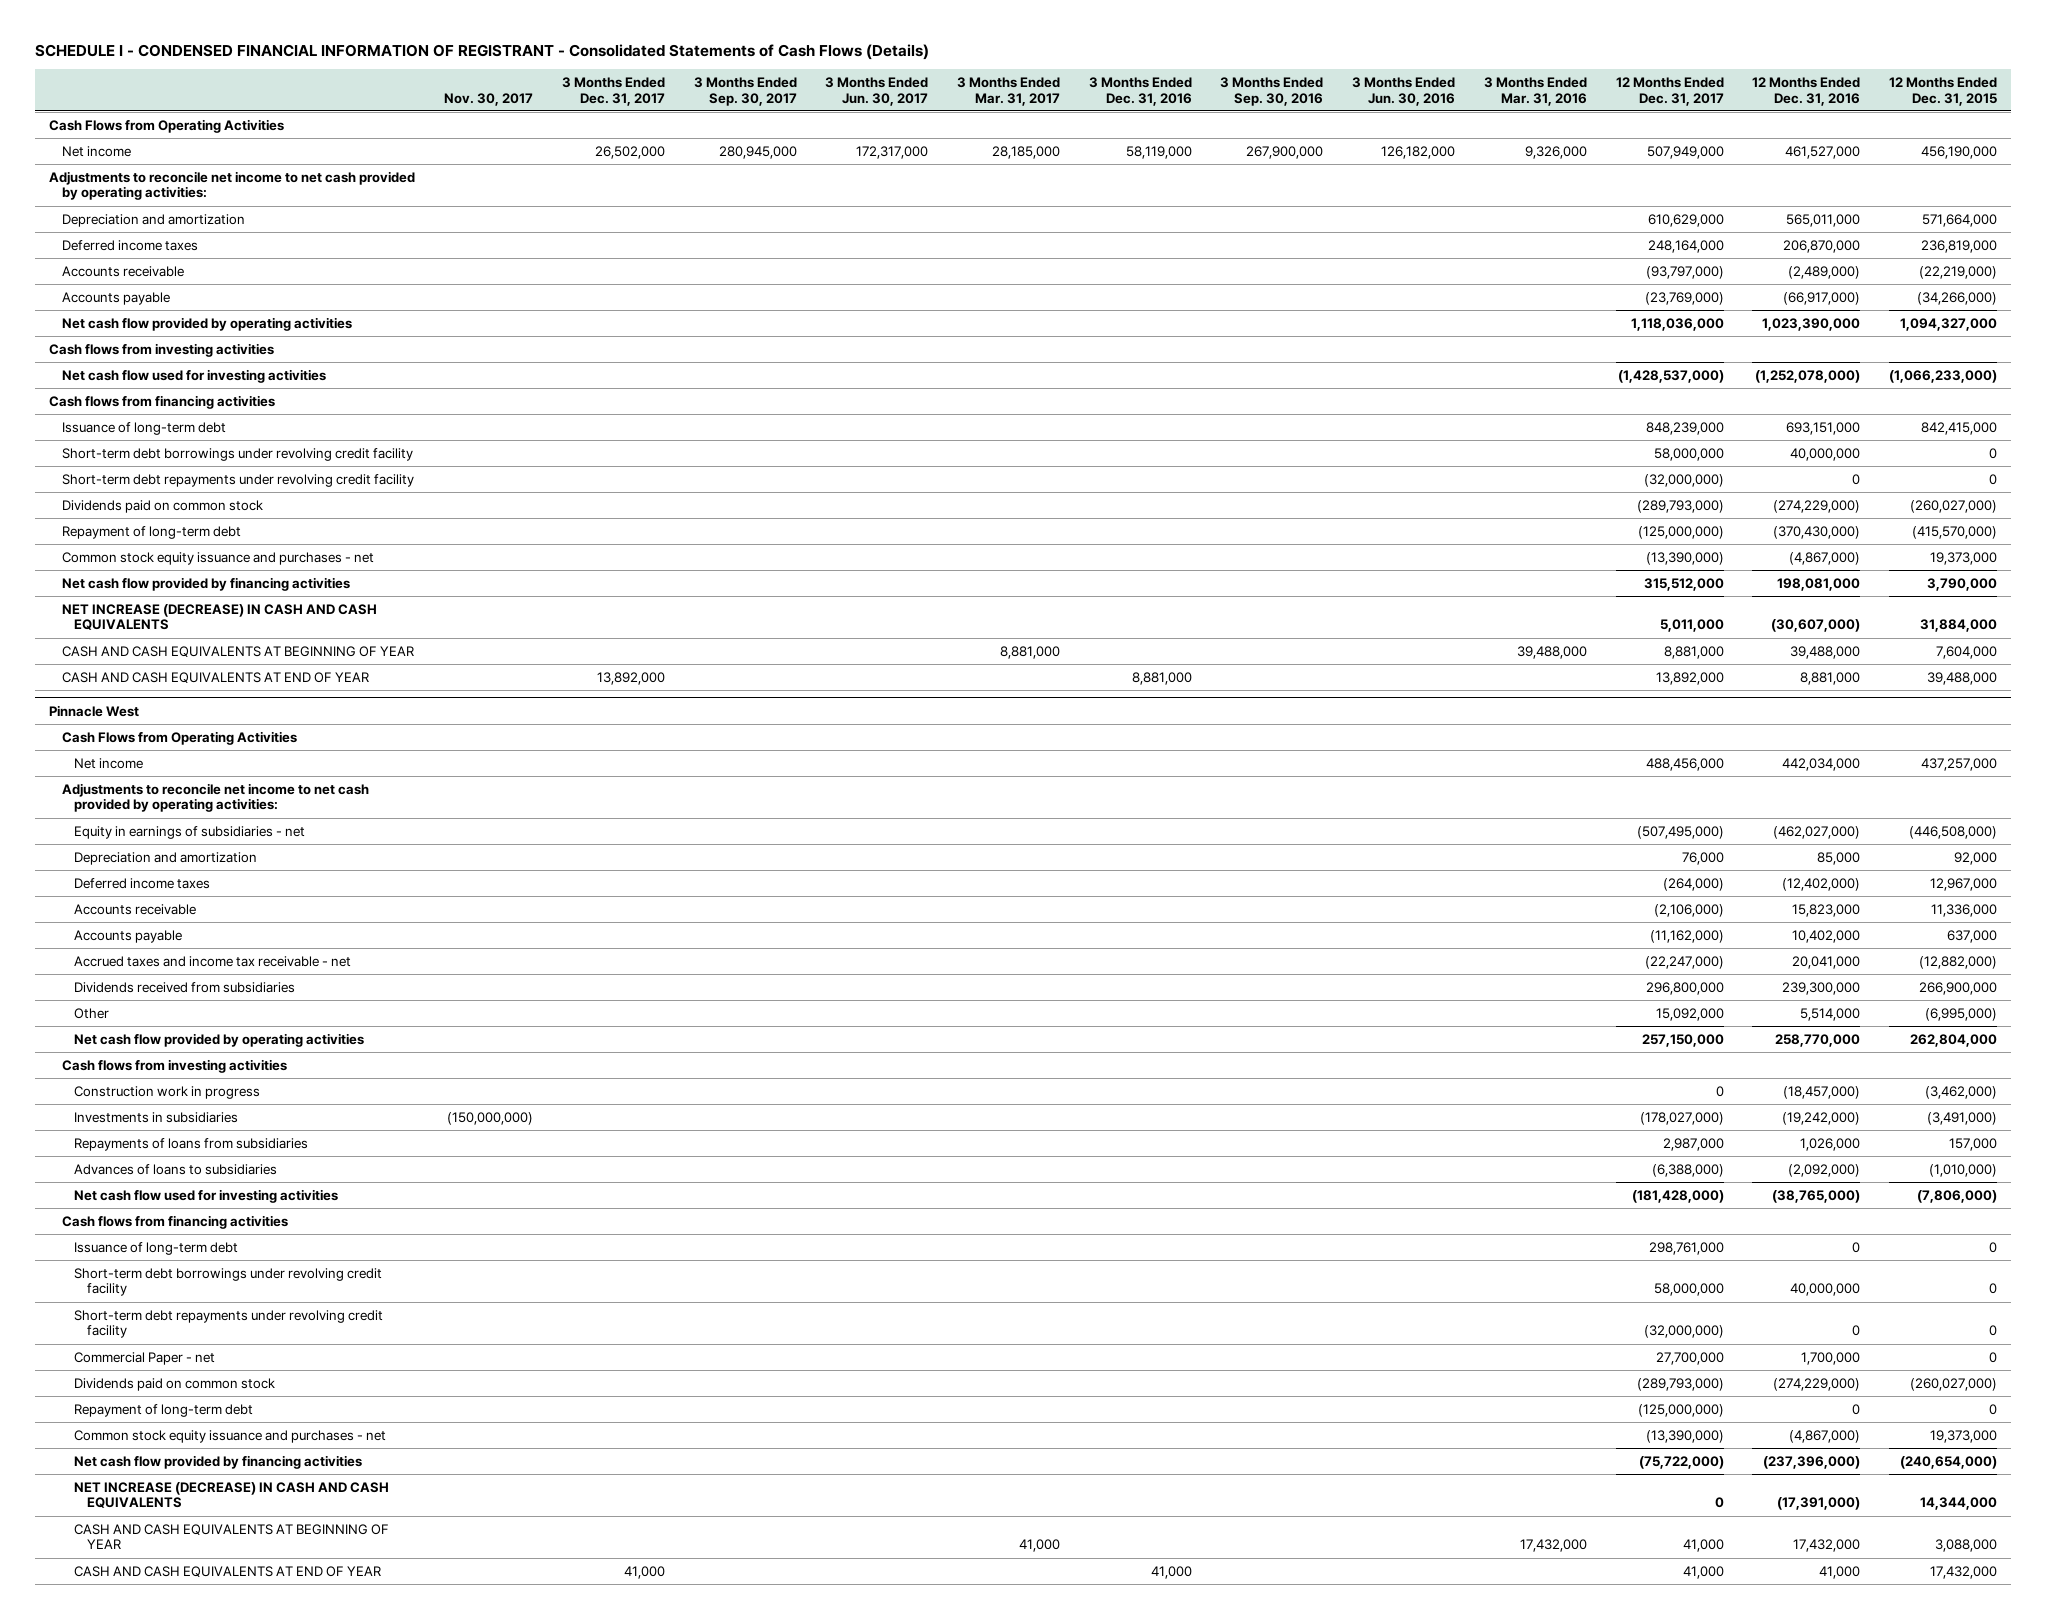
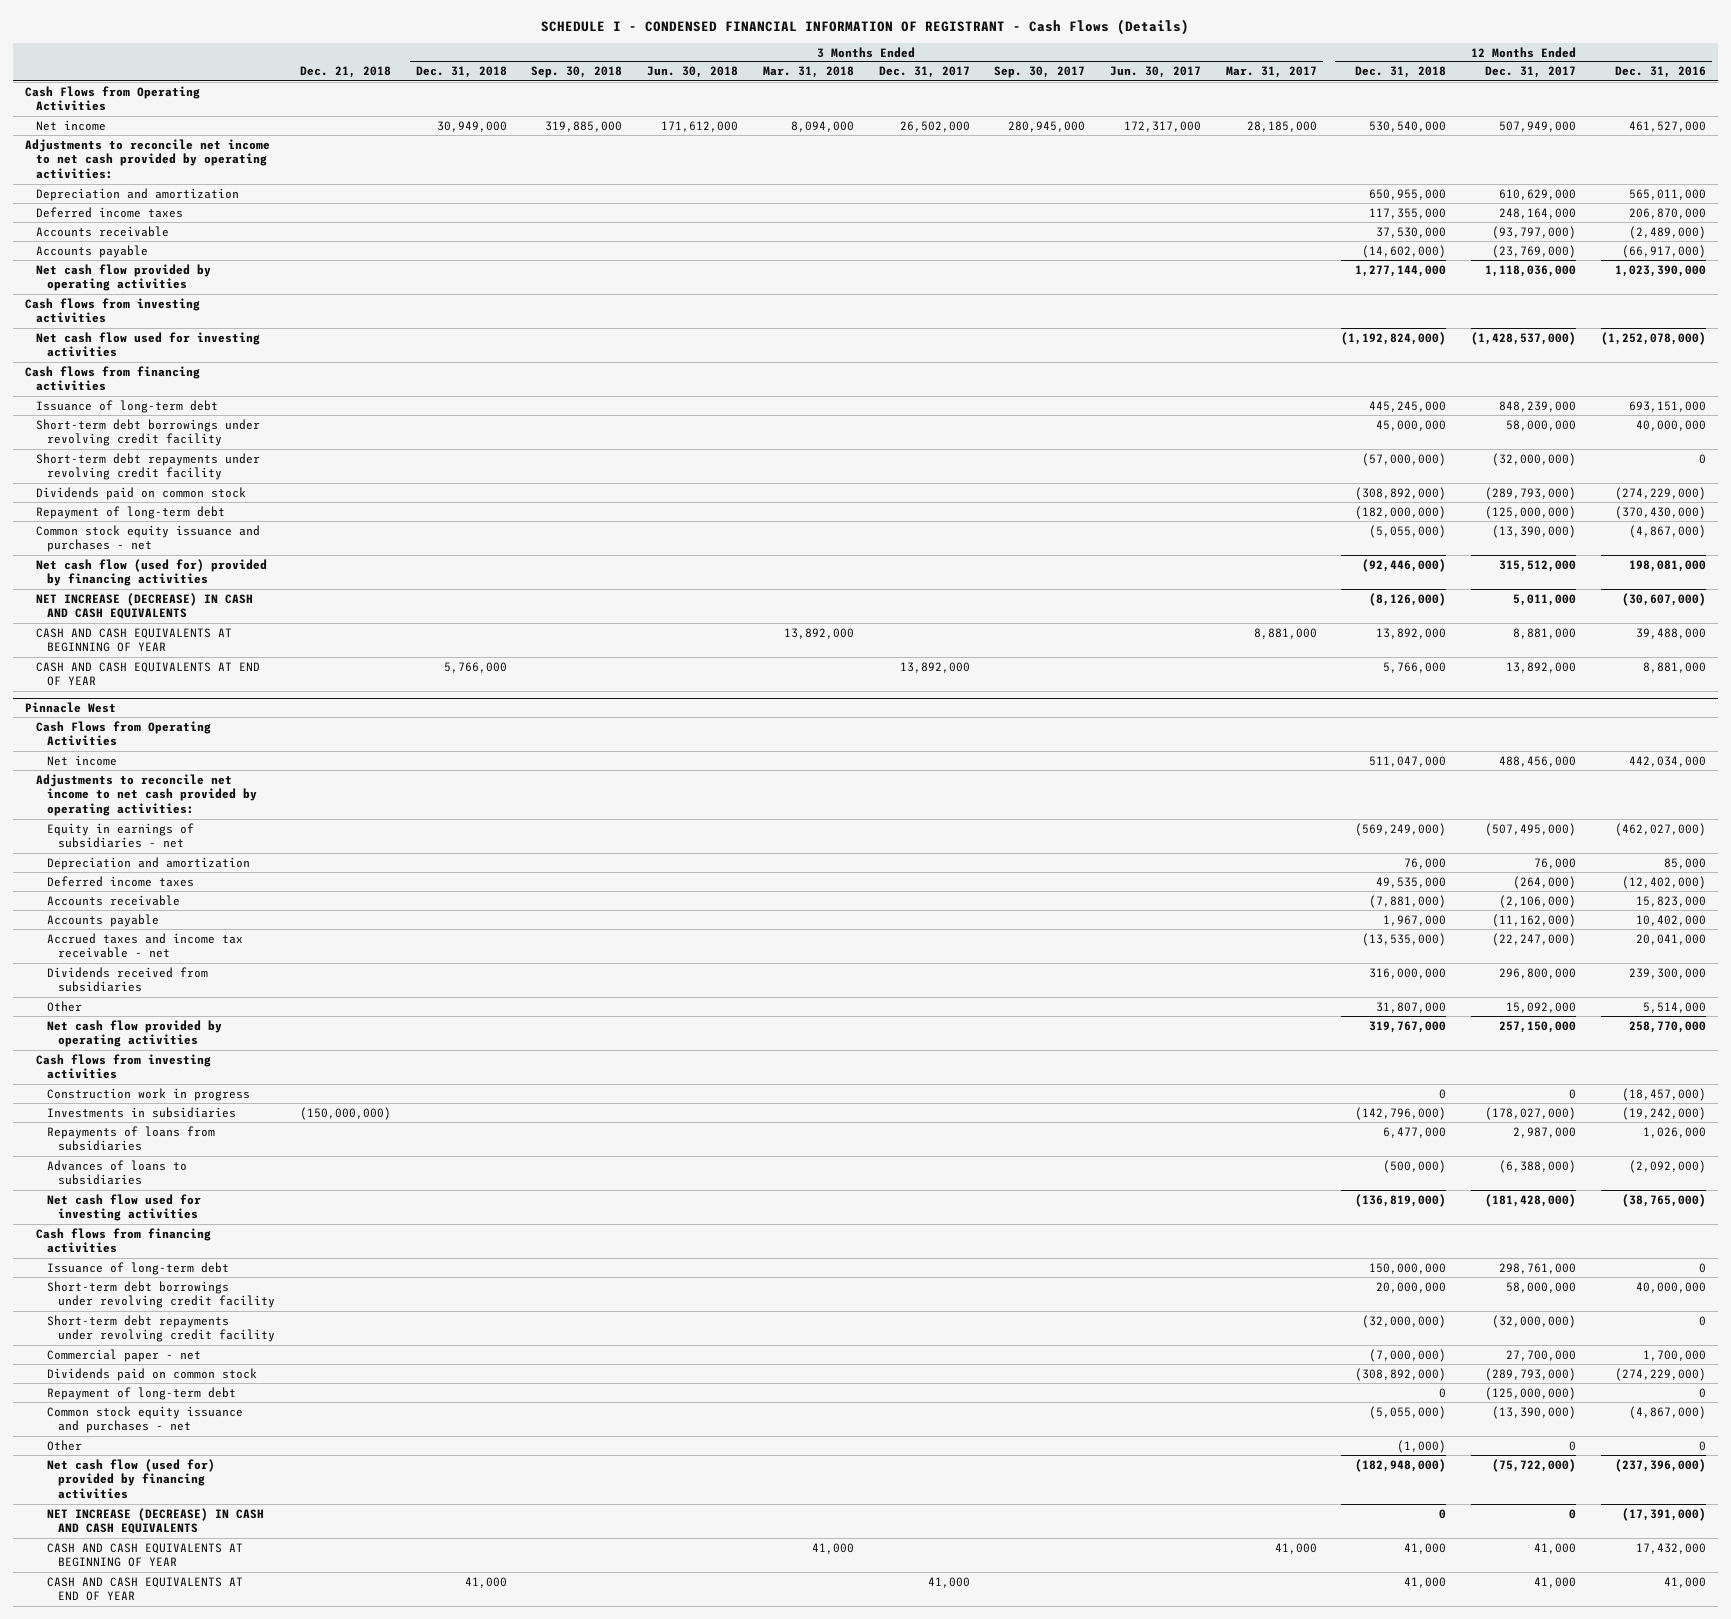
- SCHEDULE I - CONDENSED FINANCIAL INFORMATION OF REGISTRANT - Consolidated Statements of Cash Flows (Details)
+ SCHEDULE I - CONDENSED FINANCIAL INFORMATION OF REGISTRANT - Cash Flows (Details)
- | Nov. 30, 2017 | 3 Months Ended Dec. 31, 2017 | 3 Months Ended Sep. 30, 2017 | 3 Months Ended Jun. 30, 2017 | 3 Months Ended Mar. 31, 2017 | 3 Months Ended Dec. 31, 2016 | 3 Months Ended Sep. 30, 2016 | 3 Months Ended Jun. 30, 2016 | 3 Months Ended Mar. 31, 2016 | 12 Months Ended Dec. 31, 2017 | 12 Months Ended Dec. 31, 2016 | 12 Months Ended Dec. 31, 2015
+ | Dec. 21, 2018 | 3 Months Ended Dec. 31, 2018 | 3 Months Ended Sep. 30, 2018 | 3 Months Ended Jun. 30, 2018 | 3 Months Ended Mar. 31, 2018 | 3 Months Ended Dec. 31, 2017 | 3 Months Ended Sep. 30, 2017 | 3 Months Ended Jun. 30, 2017 | 3 Months Ended Mar. 31, 2017 | 12 Months Ended Dec. 31, 2018 | 12 Months Ended Dec. 31, 2017 | 12 Months Ended Dec. 31, 2016
- Net cash flow provided by financing activities | | | | | | | | | | 315,512,000 | 198,081,000 | 3,790,000
+ Net cash flow (used for) provided by financing activities | | | | | | | | | | (92,446,000) | 315,512,000 | 198,081,000
@ Pinnacle West
- Commercial Paper - net | | | | | | | | | | 27,700,000 | 1,700,000 | 0
+ Commercial paper - net | | | | | | | | | | (7,000,000) | 27,700,000 | 1,700,000
- Net cash flow provided by financing activities | | | | | | | | | | (75,722,000) | (237,396,000) | (240,654,000)
+ Other | | | | | | | | | | (1,000) | 0 | 0
+ Net cash flow (used for) provided by financing activities | | | | | | | | | | (182,948,000) | (75,722,000) | (237,396,000)

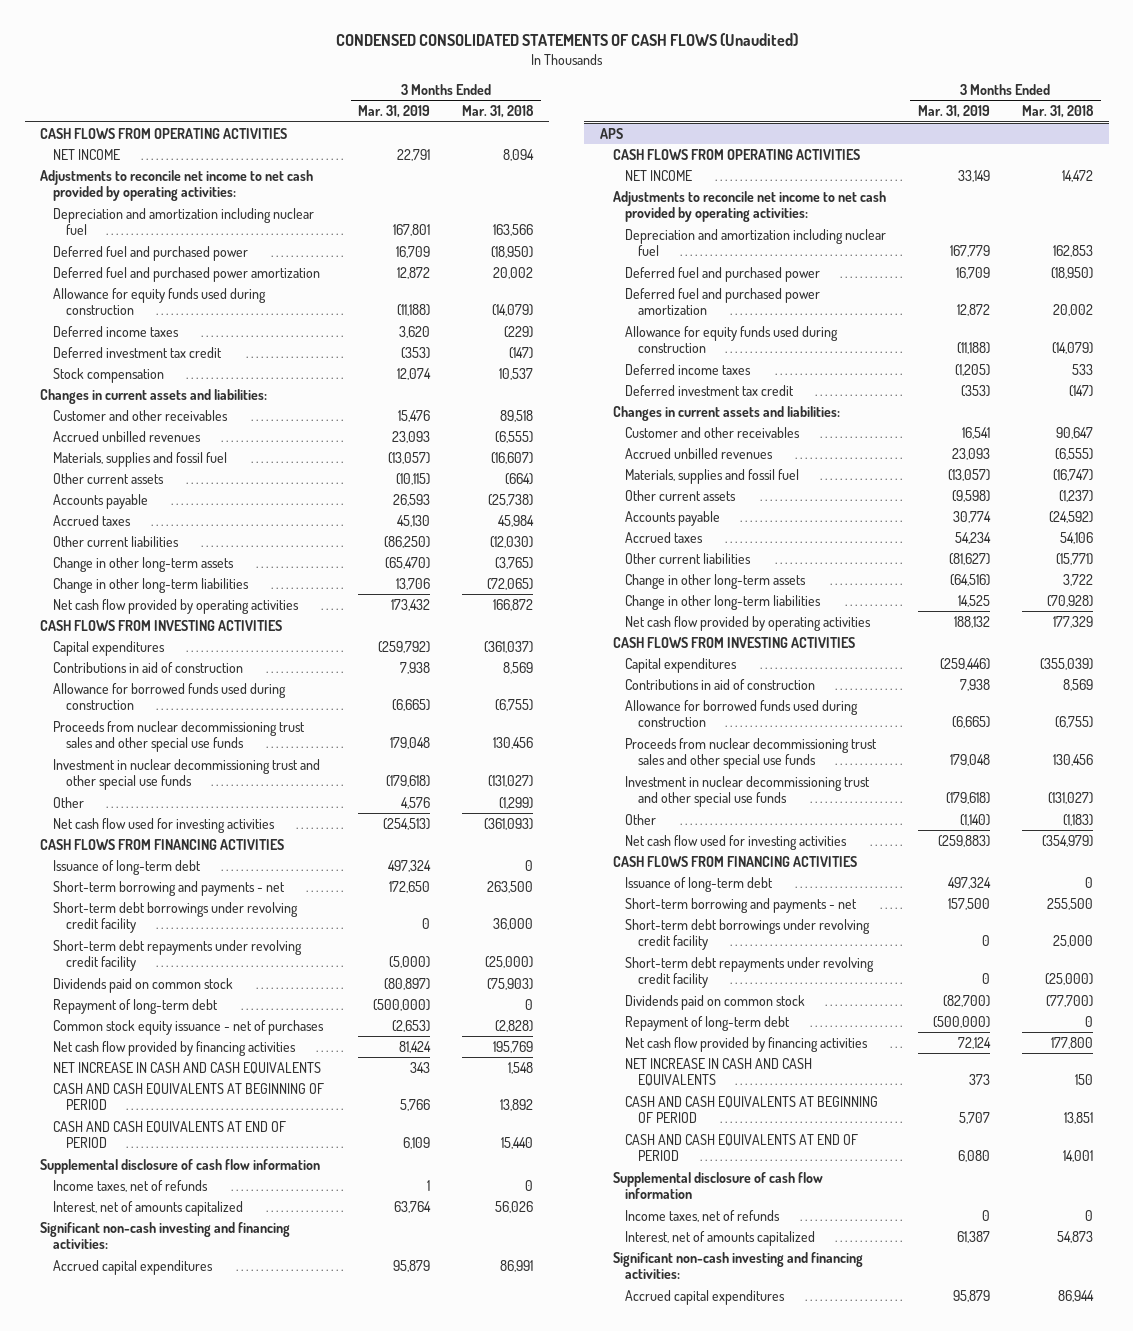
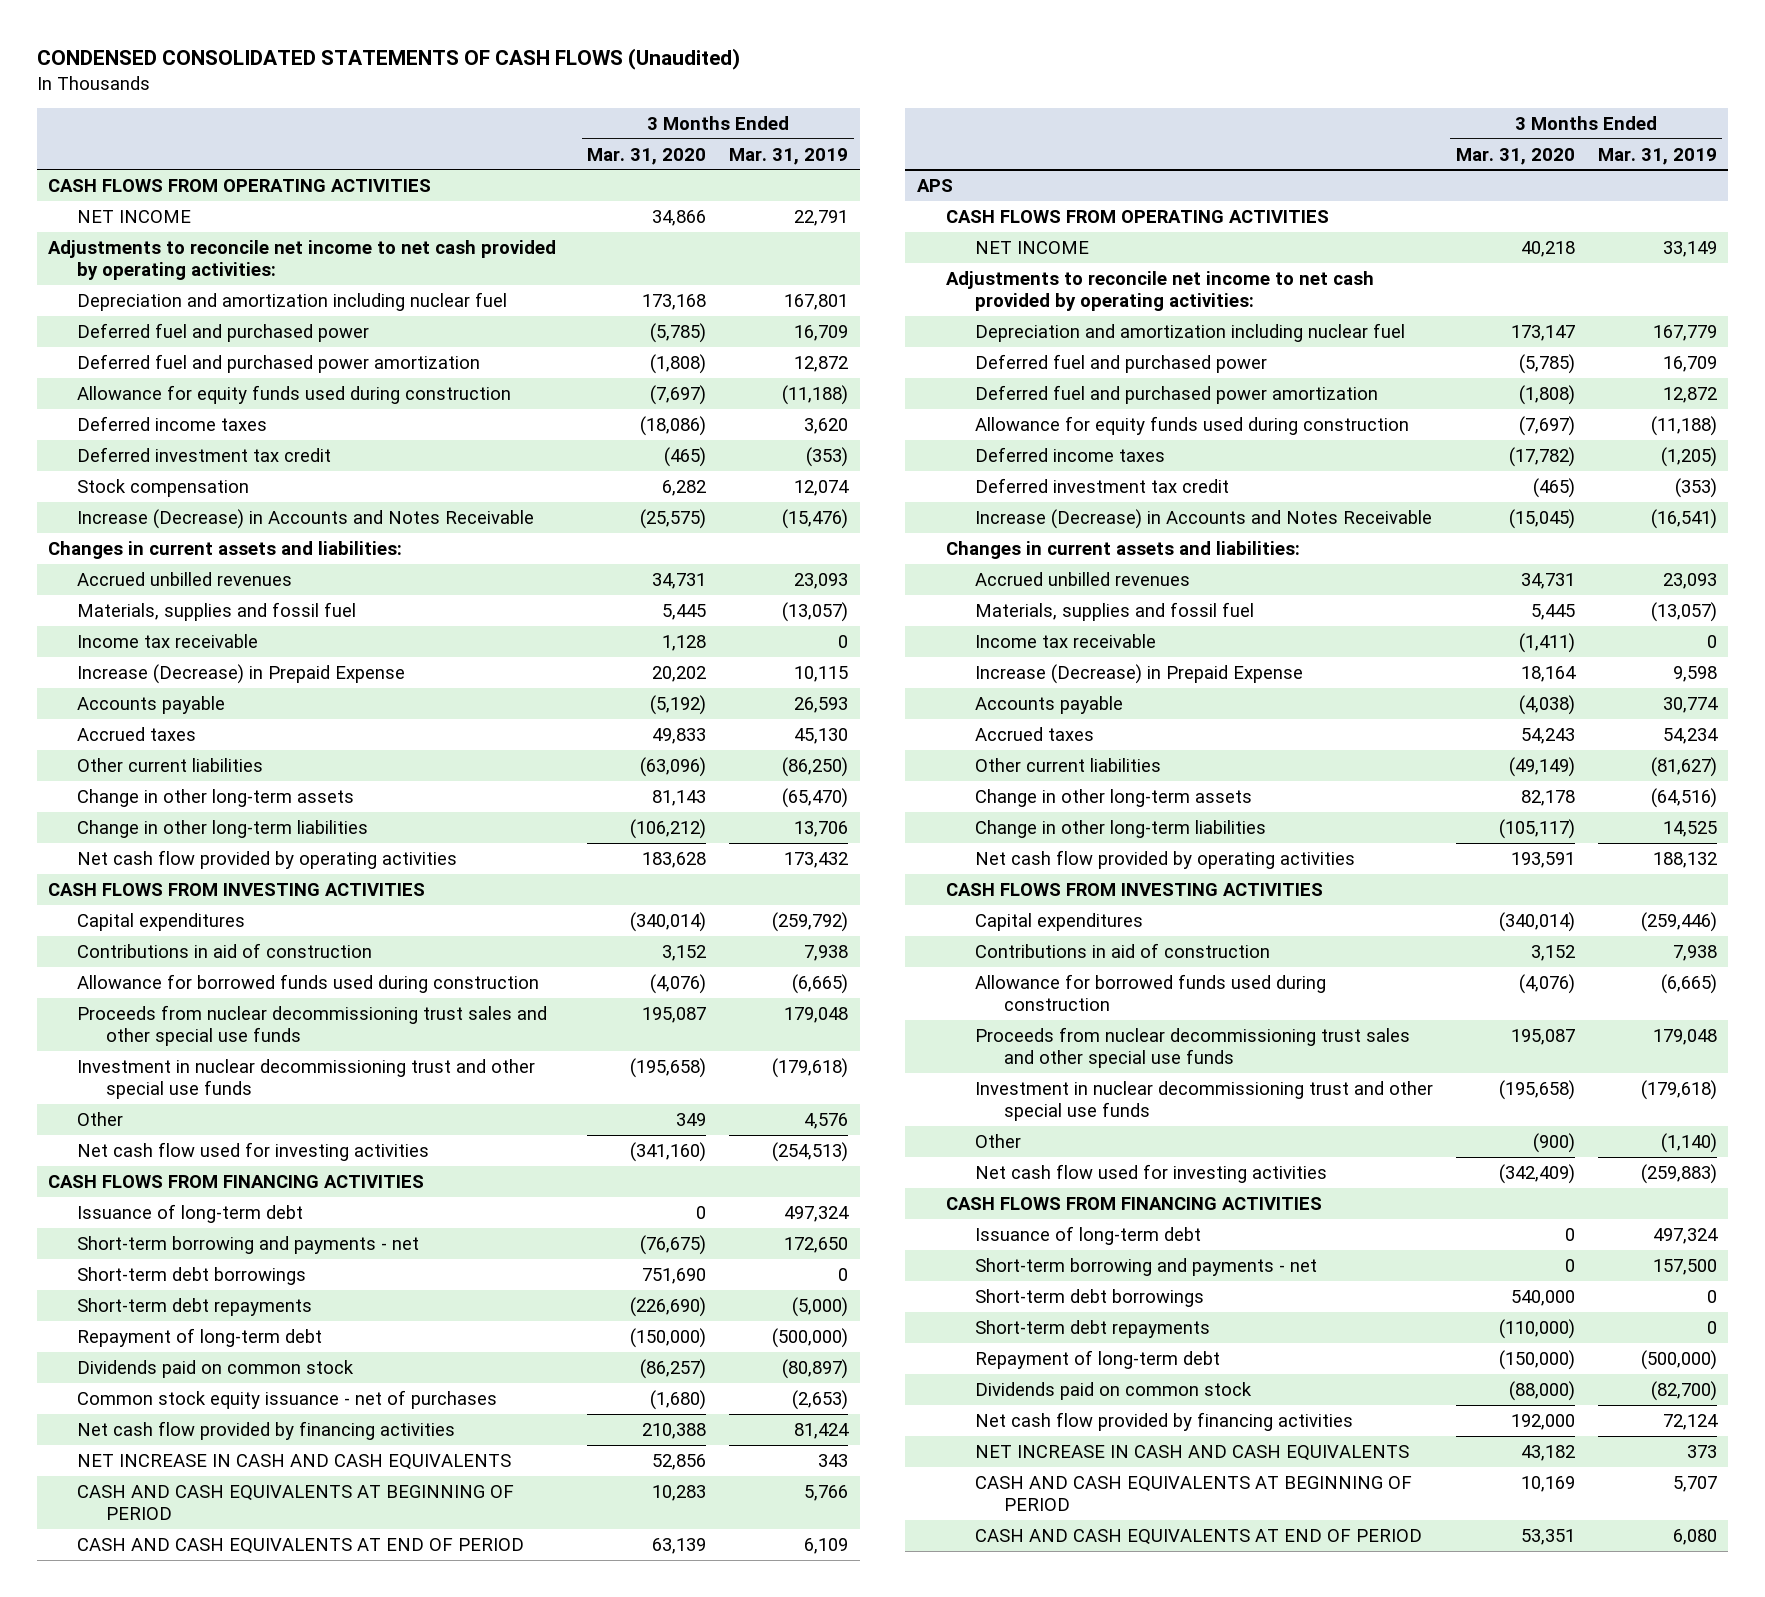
- | 3 Months Ended Mar. 31, 2019 | 3 Months Ended Mar. 31, 2018
+ | 3 Months Ended Mar. 31, 2020 | 3 Months Ended Mar. 31, 2019
+ Increase (Decrease) in Accounts and Notes Receivable | (25,575) | (15,476)
- Customer and other receivables | 15,476 | 89,518
- Other current assets | (10,115) | (664)
+ Income tax receivable | 1,128 | 0
+ Increase (Decrease) in Prepaid Expense | 20,202 | 10,115
- Short-term debt borrowings under revolving credit facility | 0 | 36,000
- Short-term debt repayments under revolving credit facility | (5,000) | (25,000)
+ Short-term debt borrowings | 751,690 | 0
+ Short-term debt repayments | (226,690) | (5,000)
moved down: Dividends paid on common stock | (86,257) | (80,897)
- Supplemental disclosure of cash flow information
- Income taxes, net of refunds | 1 | 0
- Interest, net of amounts capitalized | 63,764 | 56,026
- Significant non-cash investing and financing activities:
- Accrued capital expenditures | 95,879 | 86,991
@ APS
+ Increase (Decrease) in Accounts and Notes Receivable | (15,045) | (16,541)
- Customer and other receivables | 16,541 | 90,647
- Other current assets | (9,598) | (1,237)
+ Income tax receivable | (1,411) | 0
+ Increase (Decrease) in Prepaid Expense | 18,164 | 9,598
- Short-term debt borrowings under revolving credit facility | 0 | 25,000
- Short-term debt repayments under revolving credit facility | 0 | (25,000)
+ Short-term debt borrowings | 540,000 | 0
+ Short-term debt repayments | (110,000) | 0
moved down: Dividends paid on common stock | (88,000) | (82,700)
- Supplemental disclosure of cash flow information
- Income taxes, net of refunds | 0 | 0
- Interest, net of amounts capitalized | 61,387 | 54,873
- Significant non-cash investing and financing activities:
- Accrued capital expenditures | 95,879 | 86,944

